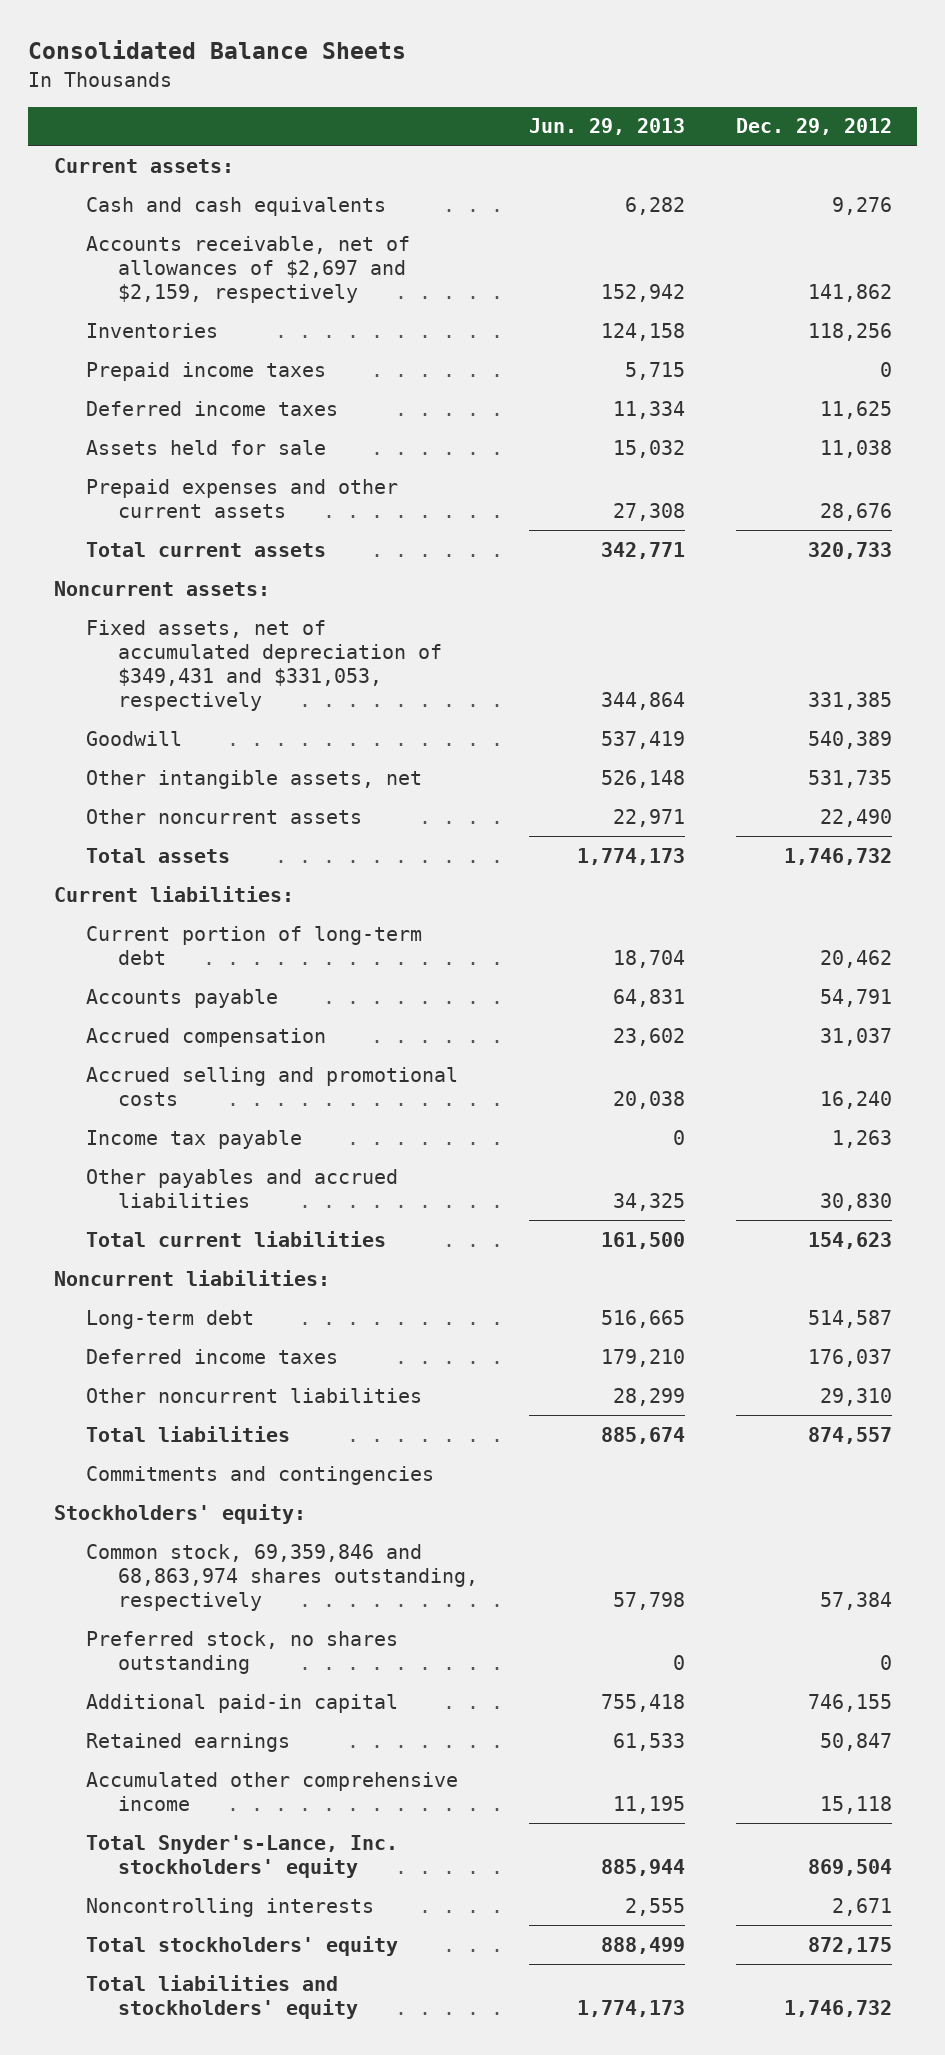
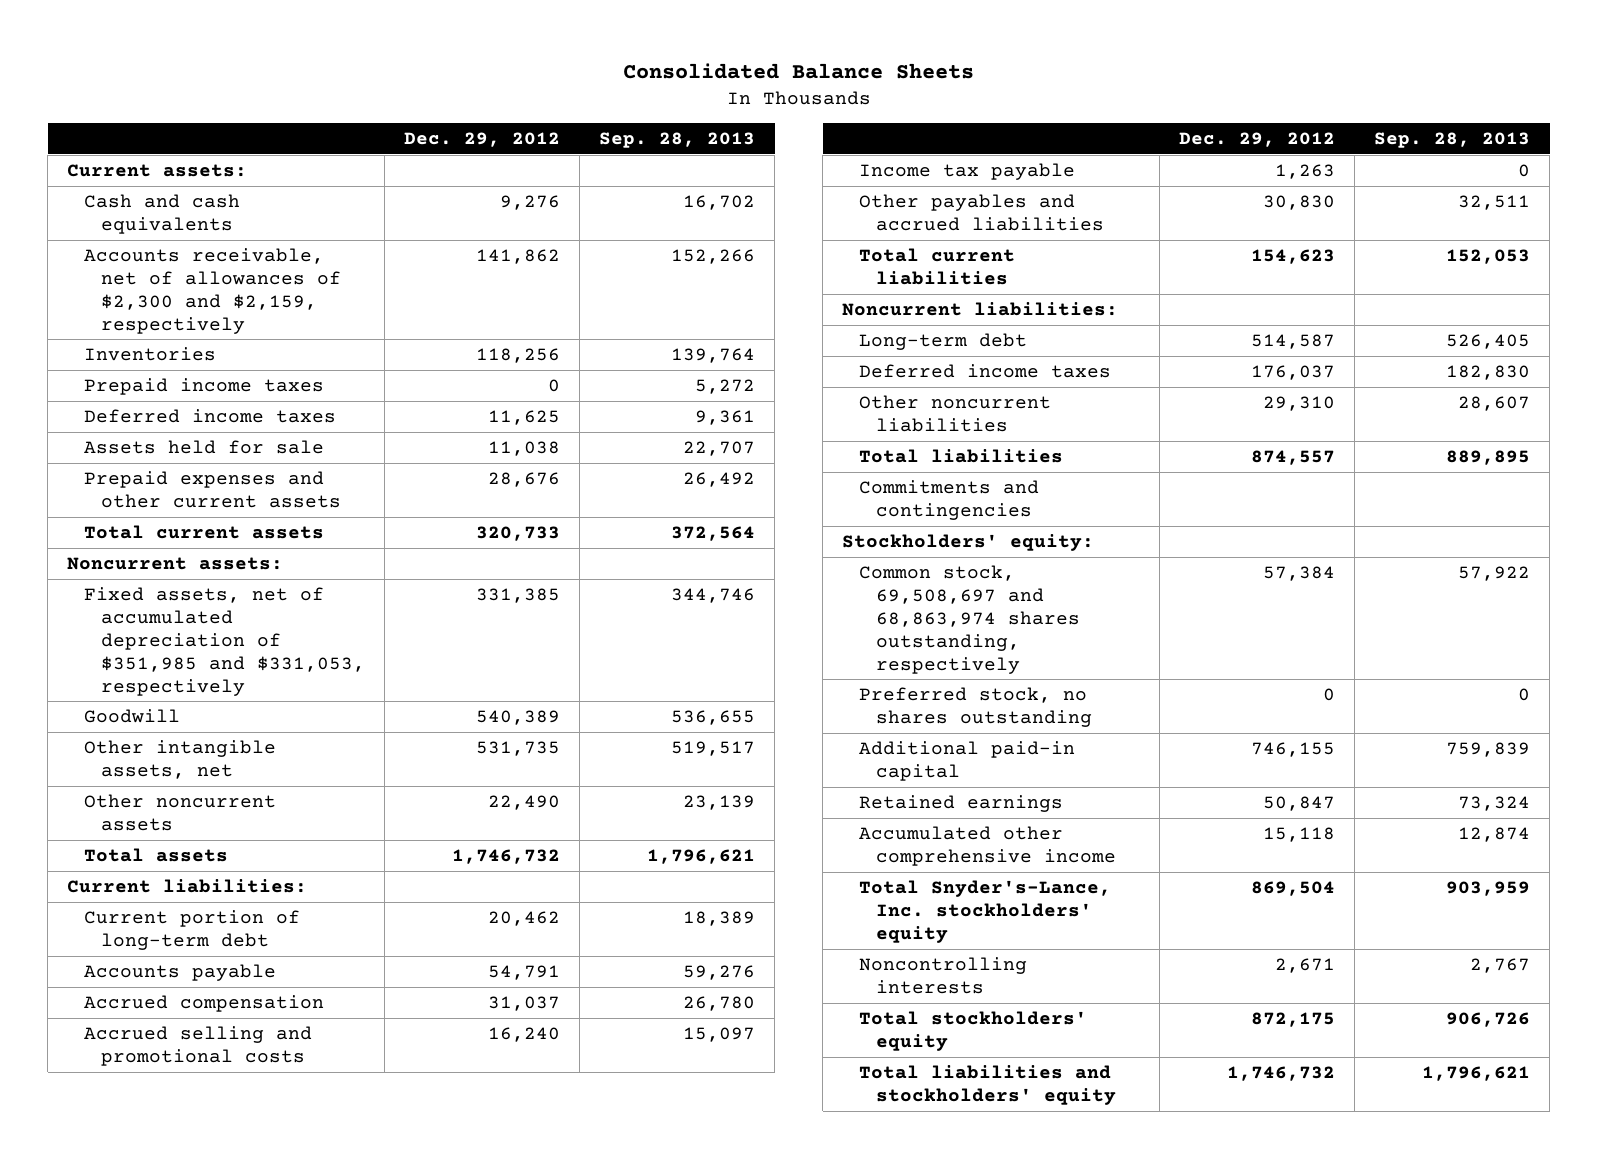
- | Jun. 29, 2013 | Dec. 29, 2012
+ | Dec. 29, 2012 | Sep. 28, 2013
- Accounts receivable, net of allowances of $2,697 and $2,159, respectively | 152,942 | 141,862
+ Accounts receivable, net of allowances of $2,300 and $2,159, respectively | 141,862 | 152,266
- Fixed assets, net of accumulated depreciation of $349,431 and $331,053, respectively | 344,864 | 331,385
+ Fixed assets, net of accumulated depreciation of $351,985 and $331,053, respectively | 331,385 | 344,746
- Common stock, 69,359,846 and 68,863,974 shares outstanding, respectively | 57,798 | 57,384
+ Common stock, 69,508,697 and 68,863,974 shares outstanding, respectively | 57,384 | 57,922

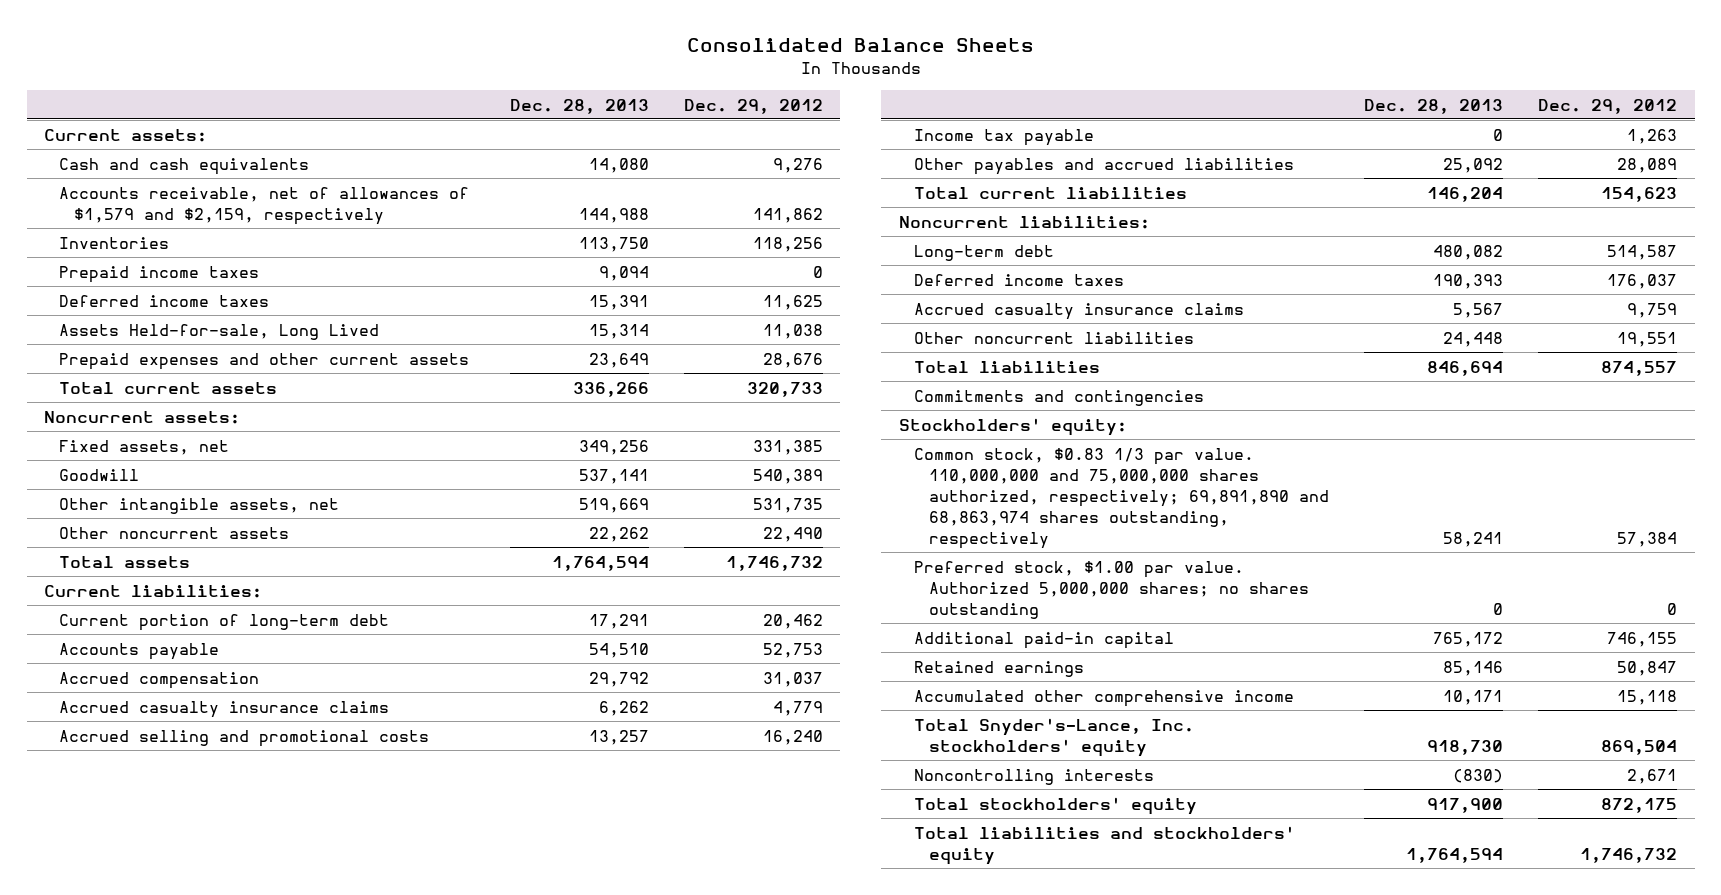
- | Dec. 29, 2012 | Sep. 28, 2013
+ | Dec. 28, 2013 | Dec. 29, 2012
- Accounts receivable, net of allowances of $2,300 and $2,159, respectively | 141,862 | 152,266
+ Accounts receivable, net of allowances of $1,579 and $2,159, respectively | 144,988 | 141,862
- Assets held for sale | 11,038 | 22,707
+ Assets Held-for-sale, Long Lived | 15,314 | 11,038
- Fixed assets, net of accumulated depreciation of $351,985 and $331,053, respectively | 331,385 | 344,746
+ Fixed assets, net | 349,256 | 331,385
- Accounts payable | 54,791 | 59,276
+ Accounts payable | 54,510 | 52,753
+ Accrued casualty insurance claims | 6,262 | 4,779
- Other payables and accrued liabilities | 30,830 | 32,511
+ Other payables and accrued liabilities | 25,092 | 28,089
- Other noncurrent liabilities | 29,310 | 28,607
+ Accrued casualty insurance claims | 5,567 | 9,759
+ Other noncurrent liabilities | 24,448 | 19,551
- Common stock, 69,508,697 and 68,863,974 shares outstanding, respectively | 57,384 | 57,922
- Preferred stock, no shares outstanding | 0 | 0
+ Common stock, $0.83 1/3 par value. 110,000,000 and 75,000,000 shares authorized, respectively; 69,891,890 and 68,863,974 shares outstanding, respectively | 58,241 | 57,384
+ Preferred stock, $1.00 par value. Authorized 5,000,000 shares; no shares outstanding | 0 | 0

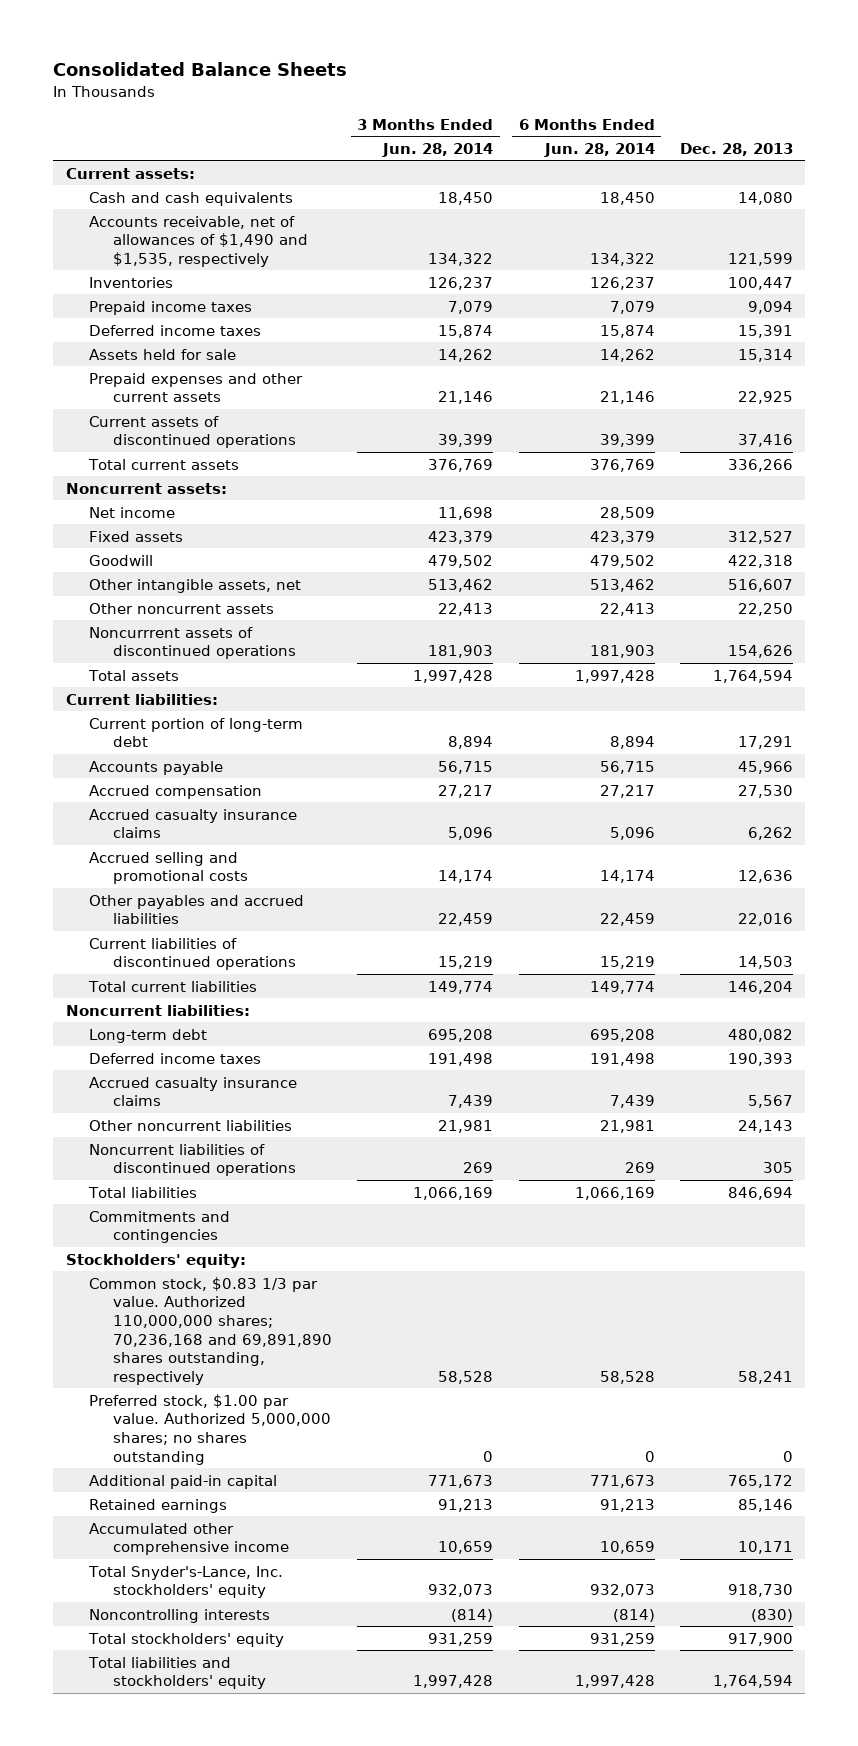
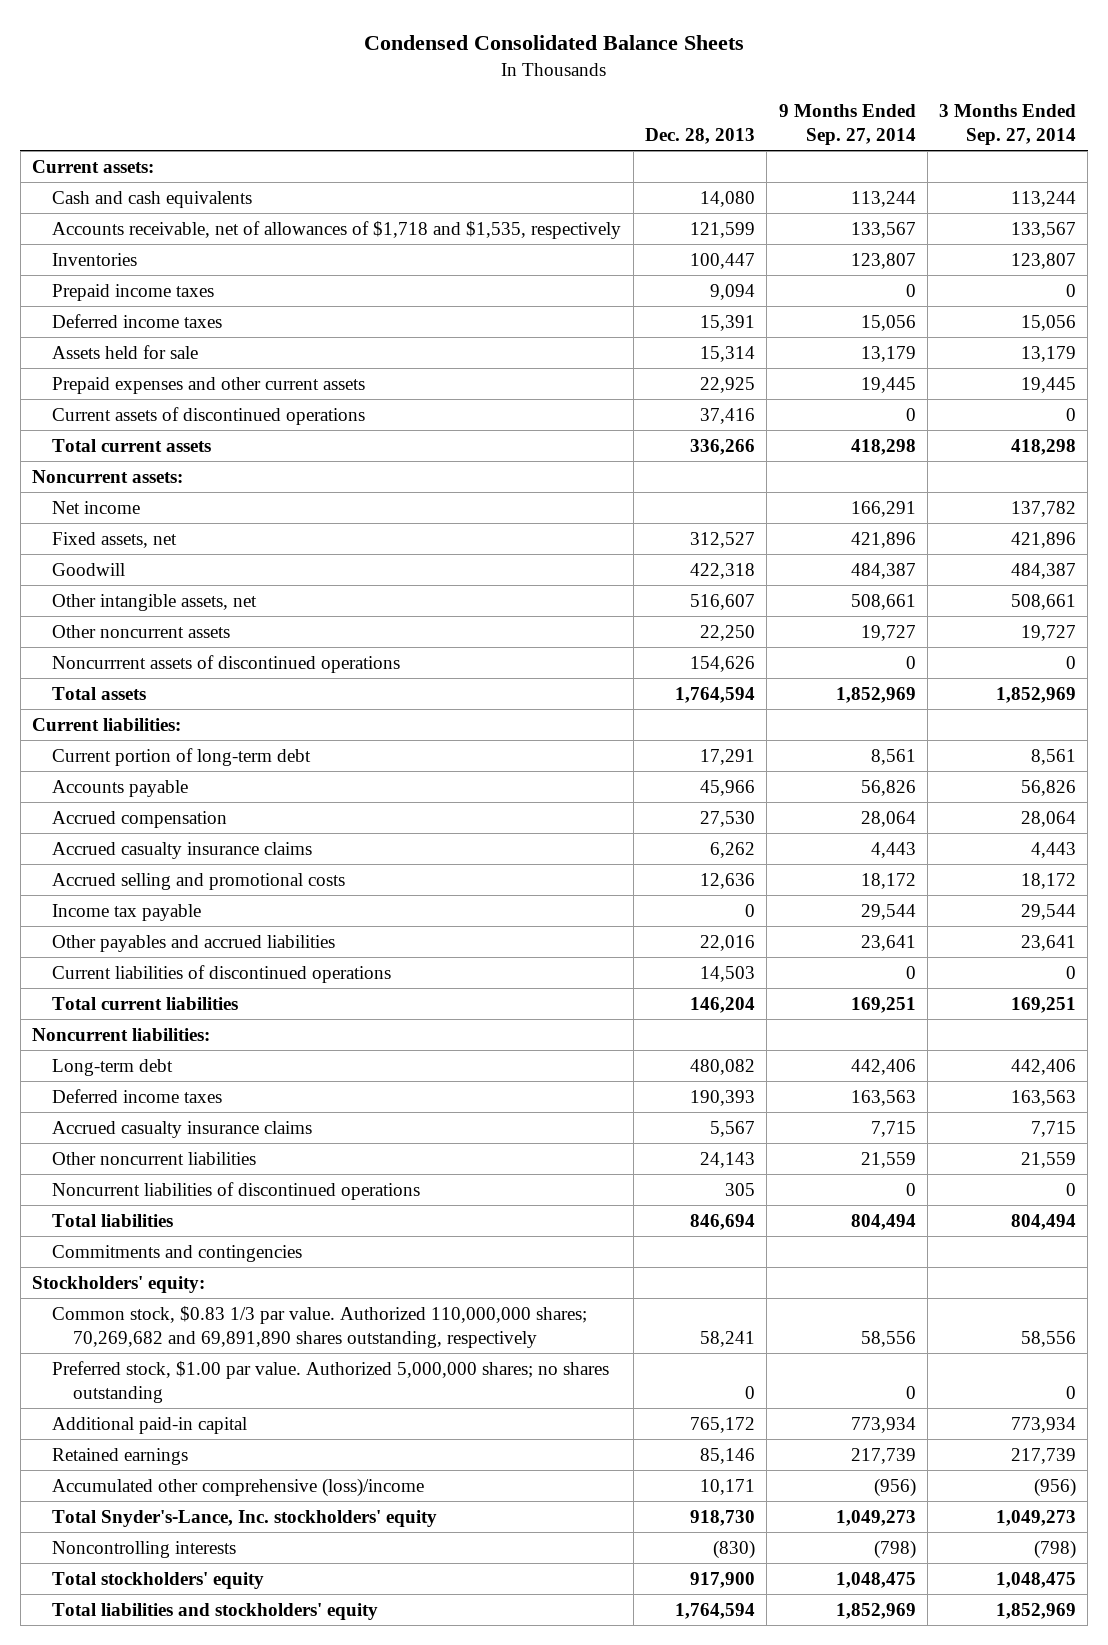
- Consolidated Balance Sheets
+ Condensed Consolidated Balance Sheets
- | 3 Months Ended Jun. 28, 2014 | 6 Months Ended Jun. 28, 2014 | Dec. 28, 2013
+ | Dec. 28, 2013 | 9 Months Ended Sep. 27, 2014 | 3 Months Ended Sep. 27, 2014
- Accounts receivable, net of allowances of $1,490 and $1,535, respectively | 134,322 | 134,322 | 121,599
+ Accounts receivable, net of allowances of $1,718 and $1,535, respectively | 121,599 | 133,567 | 133,567
- Fixed assets | 423,379 | 423,379 | 312,527
+ Fixed assets, net | 312,527 | 421,896 | 421,896
+ Income tax payable | 0 | 29,544 | 29,544
- Common stock, $0.83 1/3 par value. Authorized 110,000,000 shares; 70,236,168 and 69,891,890 shares outstanding, respectively | 58,528 | 58,528 | 58,241
+ Common stock, $0.83 1/3 par value. Authorized 110,000,000 shares; 70,269,682 and 69,891,890 shares outstanding, respectively | 58,241 | 58,556 | 58,556
- Accumulated other comprehensive income | 10,659 | 10,659 | 10,171
+ Accumulated other comprehensive (loss)/income | 10,171 | (956) | (956)

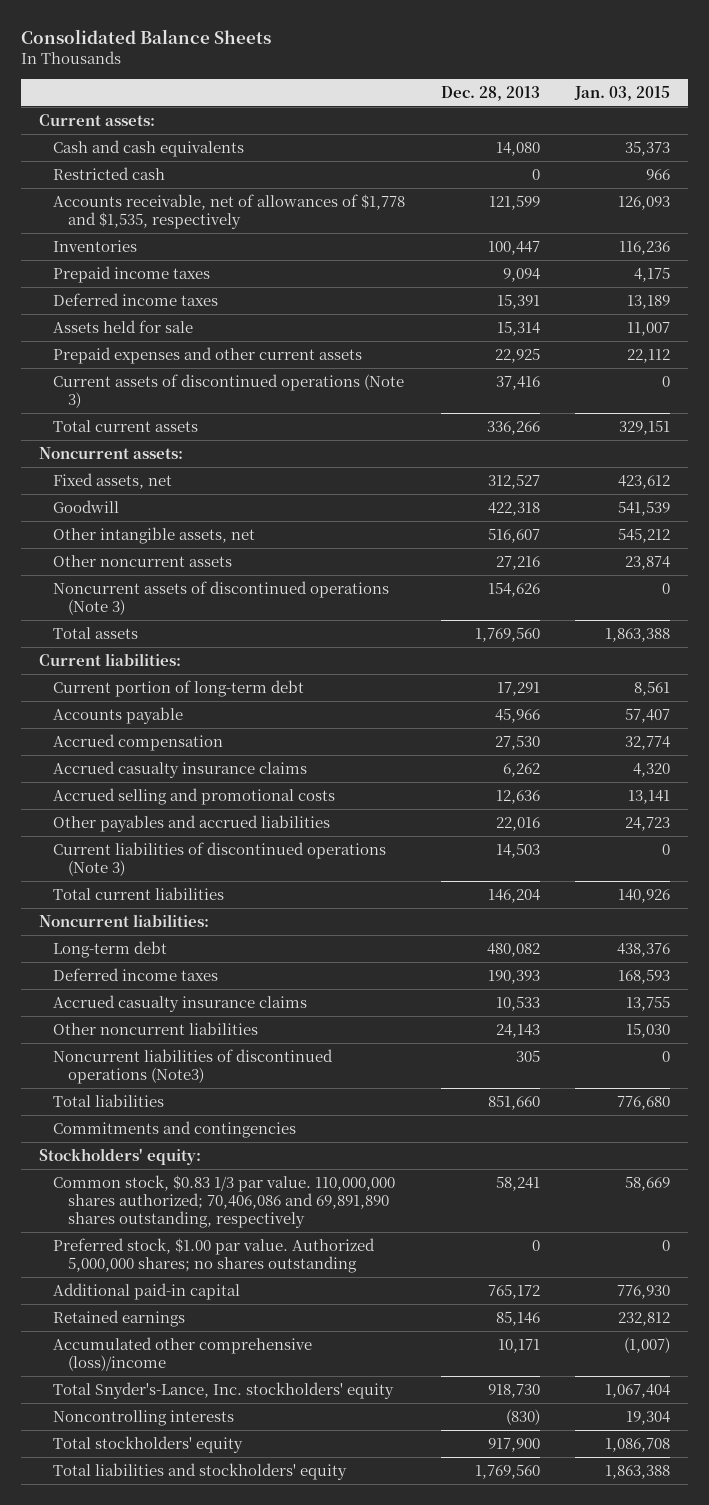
- Condensed Consolidated Balance Sheets
+ Consolidated Balance Sheets
- | Dec. 28, 2013 | 9 Months Ended Sep. 27, 2014 | 3 Months Ended Sep. 27, 2014
+ | Dec. 28, 2013 | Jan. 03, 2015
- Accounts receivable, net of allowances of $1,718 and $1,535, respectively | 121,599 | 133,567 | 133,567
+ Restricted cash | 0 | 966
+ Accounts receivable, net of allowances of $1,778 and $1,535, respectively | 121,599 | 126,093
- Current assets of discontinued operations | 37,416 | 0 | 0
+ Current assets of discontinued operations (Note 3) | 37,416 | 0
- Net income | | 166,291 | 137,782
- Other noncurrent assets | 22,250 | 19,727 | 19,727
- Noncurrrent assets of discontinued operations | 154,626 | 0 | 0
- Total assets | 1,764,594 | 1,852,969 | 1,852,969
+ Other noncurrent assets | 27,216 | 23,874
+ Noncurrent assets of discontinued operations (Note 3) | 154,626 | 0
+ Total assets | 1,769,560 | 1,863,388
- Income tax payable | 0 | 29,544 | 29,544
- Current liabilities of discontinued operations | 14,503 | 0 | 0
+ Current liabilities of discontinued operations (Note 3) | 14,503 | 0
- Accrued casualty insurance claims | 5,567 | 7,715 | 7,715
+ Accrued casualty insurance claims | 10,533 | 13,755
- Noncurrent liabilities of discontinued operations | 305 | 0 | 0
- Total liabilities | 846,694 | 804,494 | 804,494
+ Noncurrent liabilities of discontinued operations (Note3) | 305 | 0
+ Total liabilities | 851,660 | 776,680
- Common stock, $0.83 1/3 par value. Authorized 110,000,000 shares; 70,269,682 and 69,891,890 shares outstanding, respectively | 58,241 | 58,556 | 58,556
+ Common stock, $0.83 1/3 par value. 110,000,000 shares authorized; 70,406,086 and 69,891,890 shares outstanding, respectively | 58,241 | 58,669
- Total liabilities and stockholders' equity | 1,764,594 | 1,852,969 | 1,852,969
+ Total liabilities and stockholders' equity | 1,769,560 | 1,863,388

